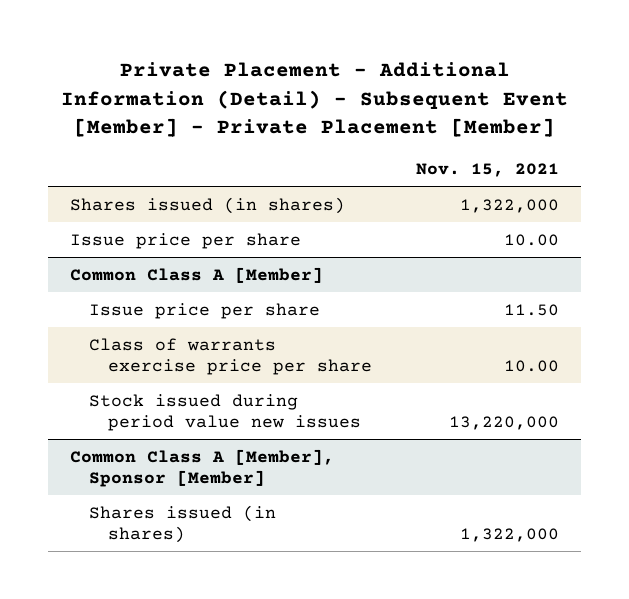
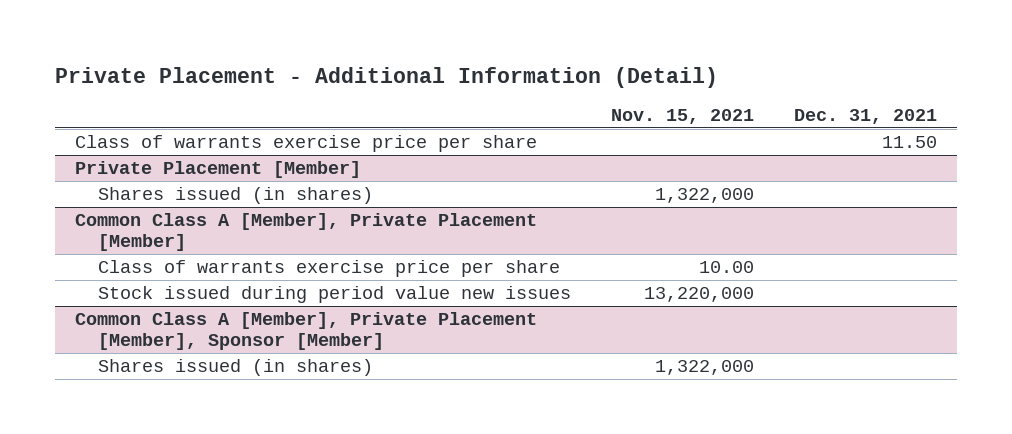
- Private Placement - Additional Information (Detail) - Subsequent Event [Member] - Private Placement [Member]
+ Private Placement - Additional Information (Detail)
- | Nov. 15, 2021
+ | Nov. 15, 2021 | Dec. 31, 2021
+ Class of warrants exercise price per share | | 11.50
+ Private Placement [Member]
- Issue price per share | 10.00
- Common Class A [Member]
- Issue price per share | 11.50
+ Common Class A [Member], Private Placement [Member]
- Common Class A [Member], Sponsor [Member]
+ Common Class A [Member], Private Placement [Member], Sponsor [Member]

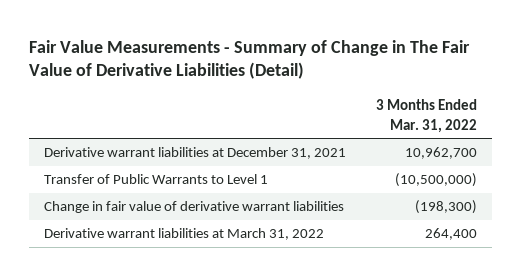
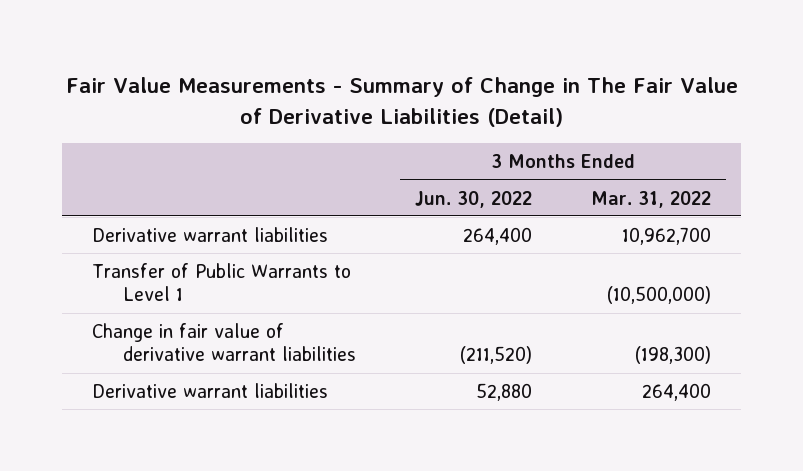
- | 3 Months Ended Mar. 31, 2022
+ | 3 Months Ended Jun. 30, 2022 | 3 Months Ended Mar. 31, 2022
- Derivative warrant liabilities at December 31, 2021 | 10,962,700
+ Derivative warrant liabilities | 264,400 | 10,962,700
- Derivative warrant liabilities at March 31, 2022 | 264,400
+ Derivative warrant liabilities | 52,880 | 264,400

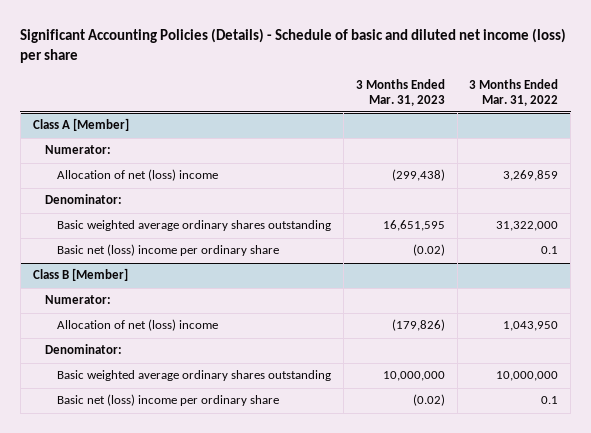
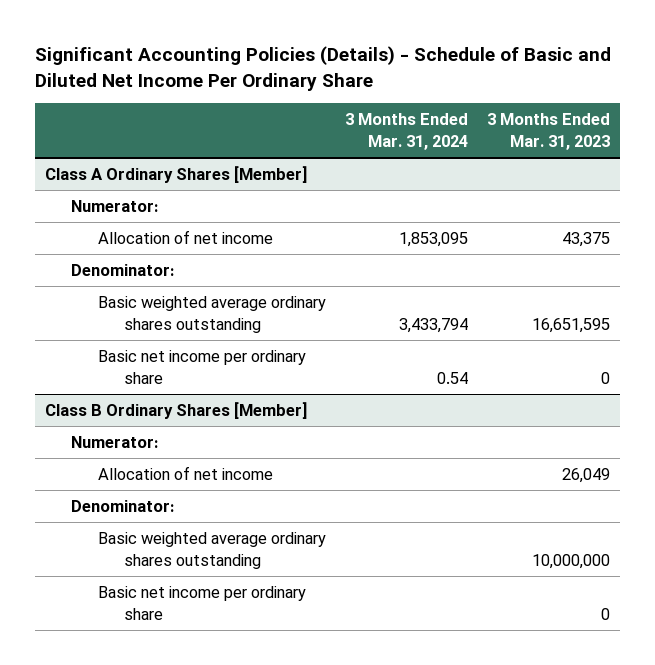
- Significant Accounting Policies (Details) - Schedule of basic and diluted net income (loss) per share
+ Significant Accounting Policies (Details) - Schedule of Basic and Diluted Net Income Per Ordinary Share
- | 3 Months Ended Mar. 31, 2023 | 3 Months Ended Mar. 31, 2022
+ | 3 Months Ended Mar. 31, 2024 | 3 Months Ended Mar. 31, 2023
- Class A [Member]
+ Class A Ordinary Shares [Member]
- Allocation of net (loss) income | (299,438) | 3,269,859
+ Allocation of net income | 1,853,095 | 43,375
- Basic net (loss) income per ordinary share | (0.02) | 0.1
- Class B [Member]
+ Basic net income per ordinary share | 0.54 | 0
+ Class B Ordinary Shares [Member]
- Allocation of net (loss) income | (179,826) | 1,043,950
+ Allocation of net income | | 26,049
- Basic net (loss) income per ordinary share | (0.02) | 0.1
+ Basic net income per ordinary share | | 0

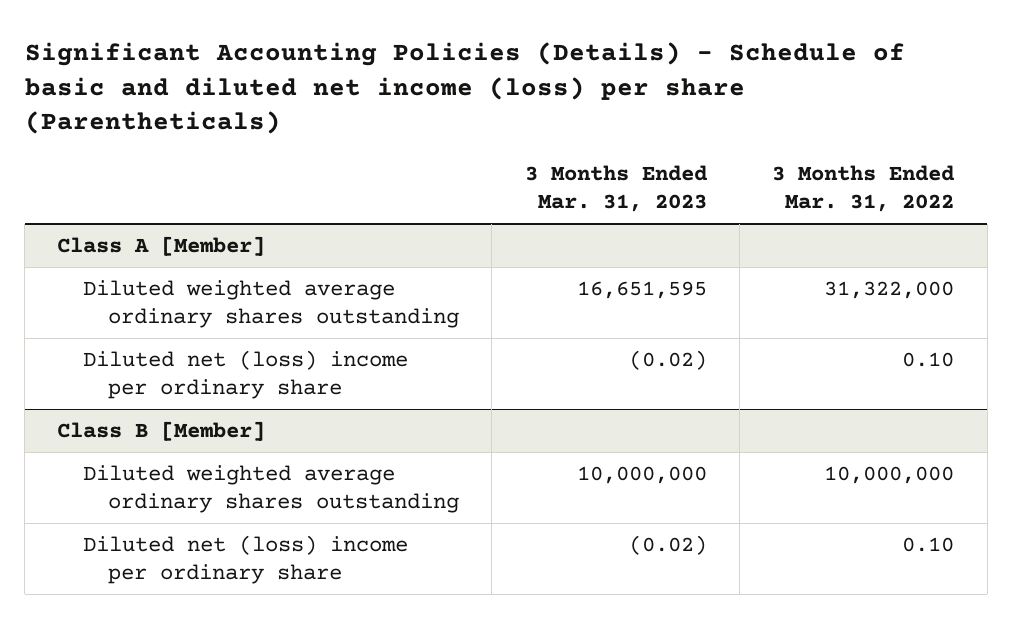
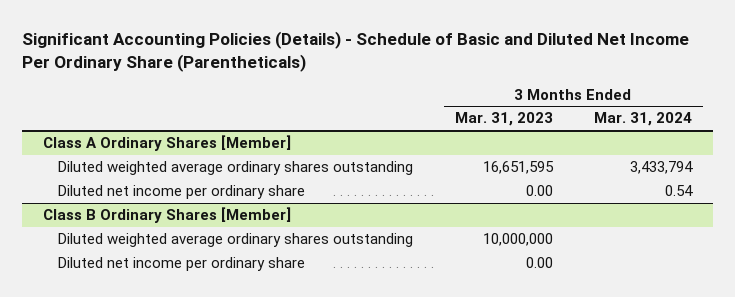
- Significant Accounting Policies (Details) - Schedule of basic and diluted net income (loss) per share (Parentheticals)
+ Significant Accounting Policies (Details) - Schedule of Basic and Diluted Net Income Per Ordinary Share (Parentheticals)
- | 3 Months Ended Mar. 31, 2023 | 3 Months Ended Mar. 31, 2022
+ | 3 Months Ended Mar. 31, 2023 | 3 Months Ended Mar. 31, 2024
- Class A [Member]
+ Class A Ordinary Shares [Member]
- Diluted net (loss) income per ordinary share | (0.02) | 0.10
- Class B [Member]
+ Diluted net income per ordinary share | 0.00 | 0.54
+ Class B Ordinary Shares [Member]
- Diluted net (loss) income per ordinary share | (0.02) | 0.10
+ Diluted net income per ordinary share | 0.00 |

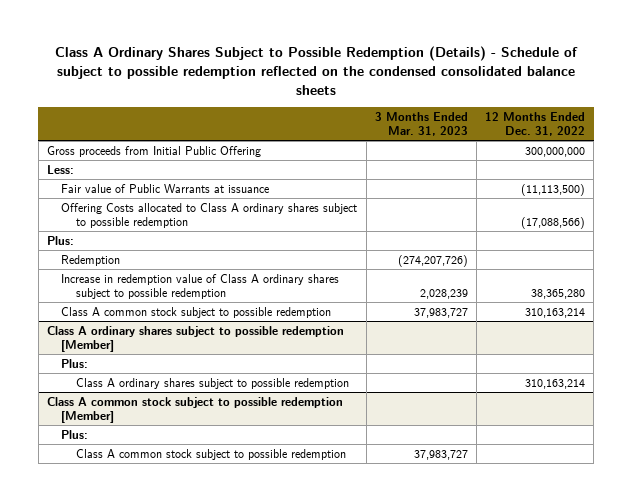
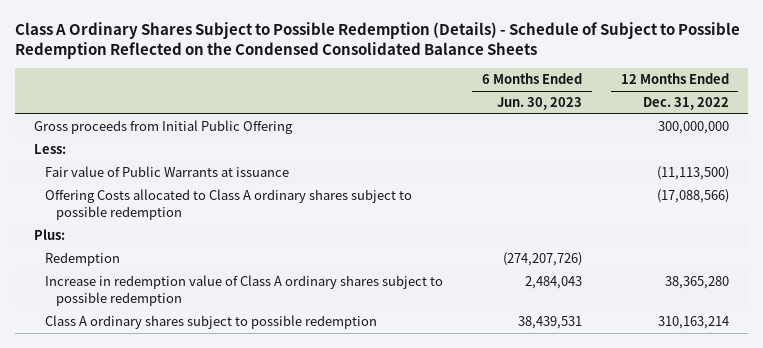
- Class A Ordinary Shares Subject to Possible Redemption (Details) - Schedule of subject to possible redemption reflected on the condensed consolidated balance sheets
+ Class A Ordinary Shares Subject to Possible Redemption (Details) - Schedule of Subject to Possible Redemption Reflected on the Condensed Consolidated Balance Sheets
- | 3 Months Ended Mar. 31, 2023 | 12 Months Ended Dec. 31, 2022
+ | 6 Months Ended Jun. 30, 2023 | 12 Months Ended Dec. 31, 2022
- Class A common stock subject to possible redemption | 37,983,727 | 310,163,214
- Class A ordinary shares subject to possible redemption [Member]
- Plus:
- Class A common stock subject to possible redemption [Member]
- Plus:
- Class A common stock subject to possible redemption | 37,983,727 |

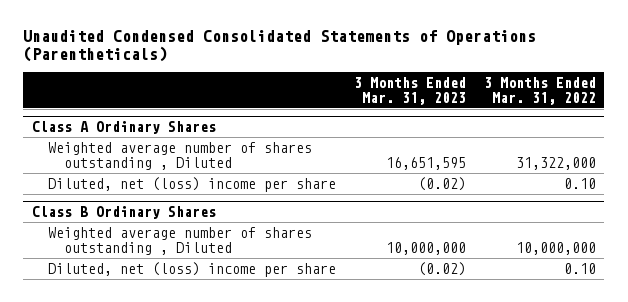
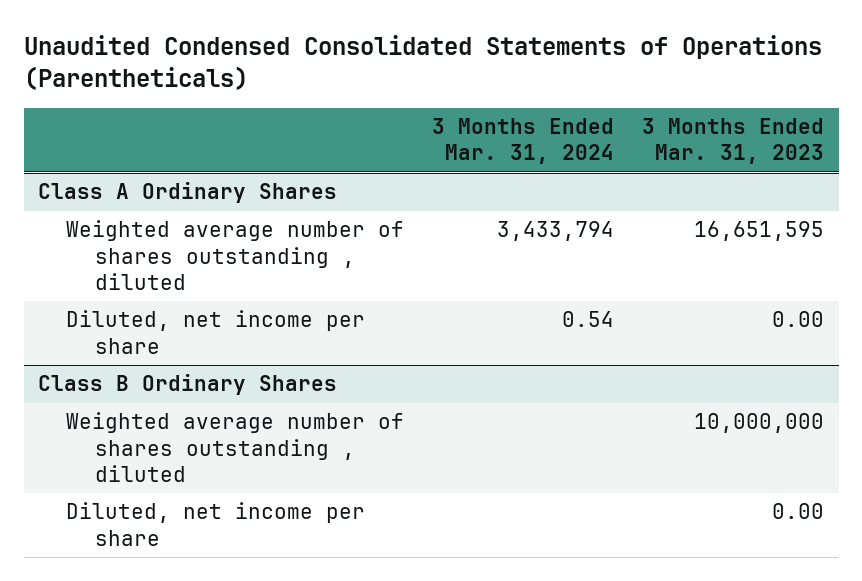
- | 3 Months Ended Mar. 31, 2023 | 3 Months Ended Mar. 31, 2022
+ | 3 Months Ended Mar. 31, 2024 | 3 Months Ended Mar. 31, 2023
@ Class A Ordinary Shares
- Weighted average number of shares outstanding , Diluted | 16,651,595 | 31,322,000
- Diluted, net (loss) income per share | (0.02) | 0.10
+ Weighted average number of shares outstanding , diluted | 3,433,794 | 16,651,595
+ Diluted, net income per share | 0.54 | 0.00
@ Class B Ordinary Shares
- Weighted average number of shares outstanding , Diluted | 10,000,000 | 10,000,000
- Diluted, net (loss) income per share | (0.02) | 0.10
+ Weighted average number of shares outstanding , diluted | | 10,000,000
+ Diluted, net income per share | | 0.00

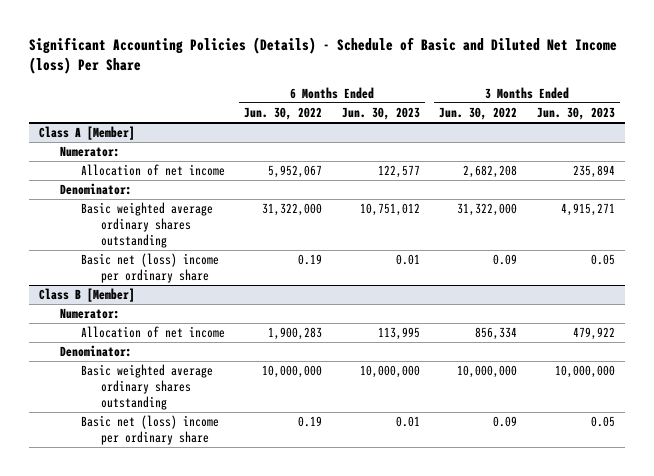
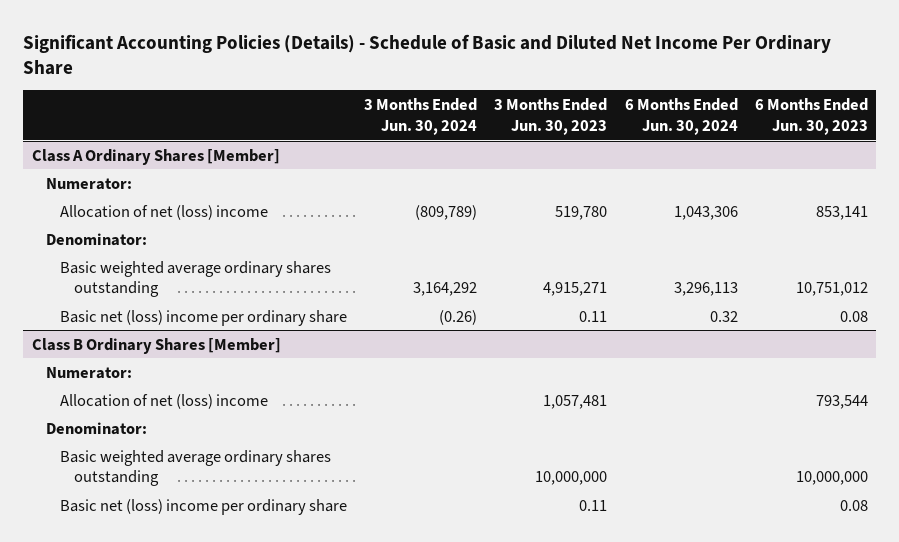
- Significant Accounting Policies (Details) - Schedule of Basic and Diluted Net Income (loss) Per Share
+ Significant Accounting Policies (Details) - Schedule of Basic and Diluted Net Income Per Ordinary Share
- | 6 Months Ended Jun. 30, 2022 | 6 Months Ended Jun. 30, 2023 | 3 Months Ended Jun. 30, 2022 | 3 Months Ended Jun. 30, 2023
+ | 3 Months Ended Jun. 30, 2024 | 3 Months Ended Jun. 30, 2023 | 6 Months Ended Jun. 30, 2024 | 6 Months Ended Jun. 30, 2023
- Class A [Member]
+ Class A Ordinary Shares [Member]
- Allocation of net income | 5,952,067 | 122,577 | 2,682,208 | 235,894
+ Allocation of net (loss) income | (809,789) | 519,780 | 1,043,306 | 853,141
- Basic net (loss) income per ordinary share | 0.19 | 0.01 | 0.09 | 0.05
- Class B [Member]
+ Basic net (loss) income per ordinary share | (0.26) | 0.11 | 0.32 | 0.08
+ Class B Ordinary Shares [Member]
- Allocation of net income | 1,900,283 | 113,995 | 856,334 | 479,922
+ Allocation of net (loss) income | | 1,057,481 | | 793,544
- Basic net (loss) income per ordinary share | 0.19 | 0.01 | 0.09 | 0.05
+ Basic net (loss) income per ordinary share | | 0.11 | | 0.08

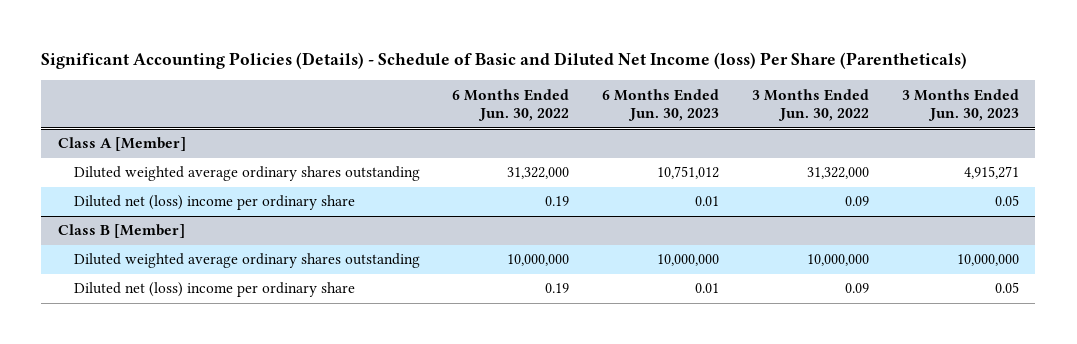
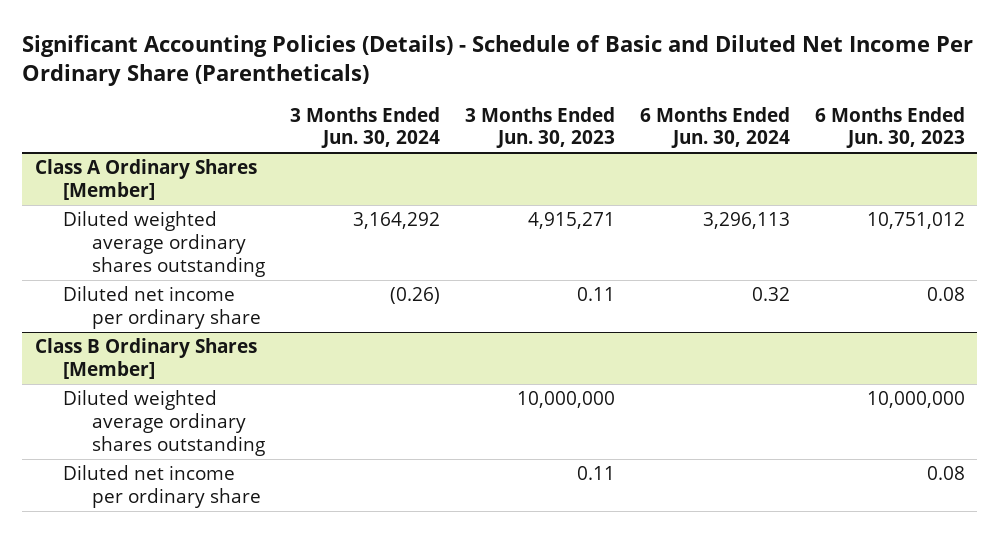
- Significant Accounting Policies (Details) - Schedule of Basic and Diluted Net Income (loss) Per Share (Parentheticals)
+ Significant Accounting Policies (Details) - Schedule of Basic and Diluted Net Income Per Ordinary Share (Parentheticals)
- | 6 Months Ended Jun. 30, 2022 | 6 Months Ended Jun. 30, 2023 | 3 Months Ended Jun. 30, 2022 | 3 Months Ended Jun. 30, 2023
+ | 3 Months Ended Jun. 30, 2024 | 3 Months Ended Jun. 30, 2023 | 6 Months Ended Jun. 30, 2024 | 6 Months Ended Jun. 30, 2023
- Class A [Member]
+ Class A Ordinary Shares [Member]
- Diluted net (loss) income per ordinary share | 0.19 | 0.01 | 0.09 | 0.05
- Class B [Member]
+ Diluted net income per ordinary share | (0.26) | 0.11 | 0.32 | 0.08
+ Class B Ordinary Shares [Member]
- Diluted net (loss) income per ordinary share | 0.19 | 0.01 | 0.09 | 0.05
+ Diluted net income per ordinary share | | 0.11 | | 0.08

